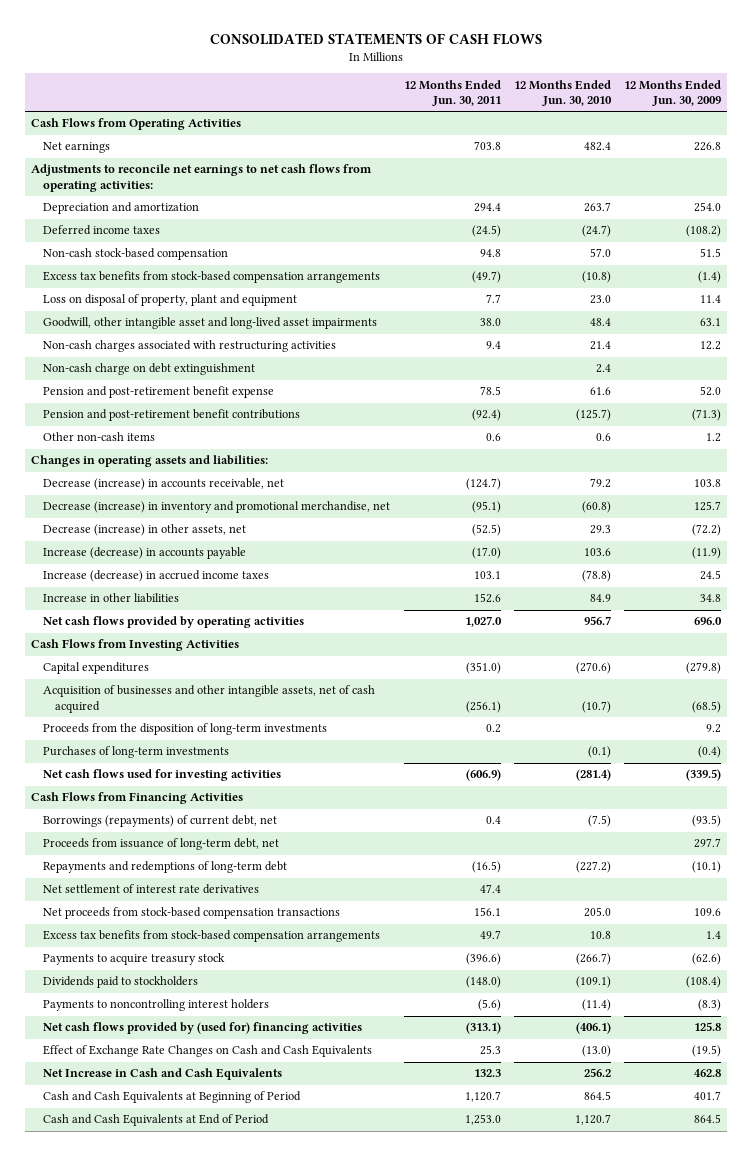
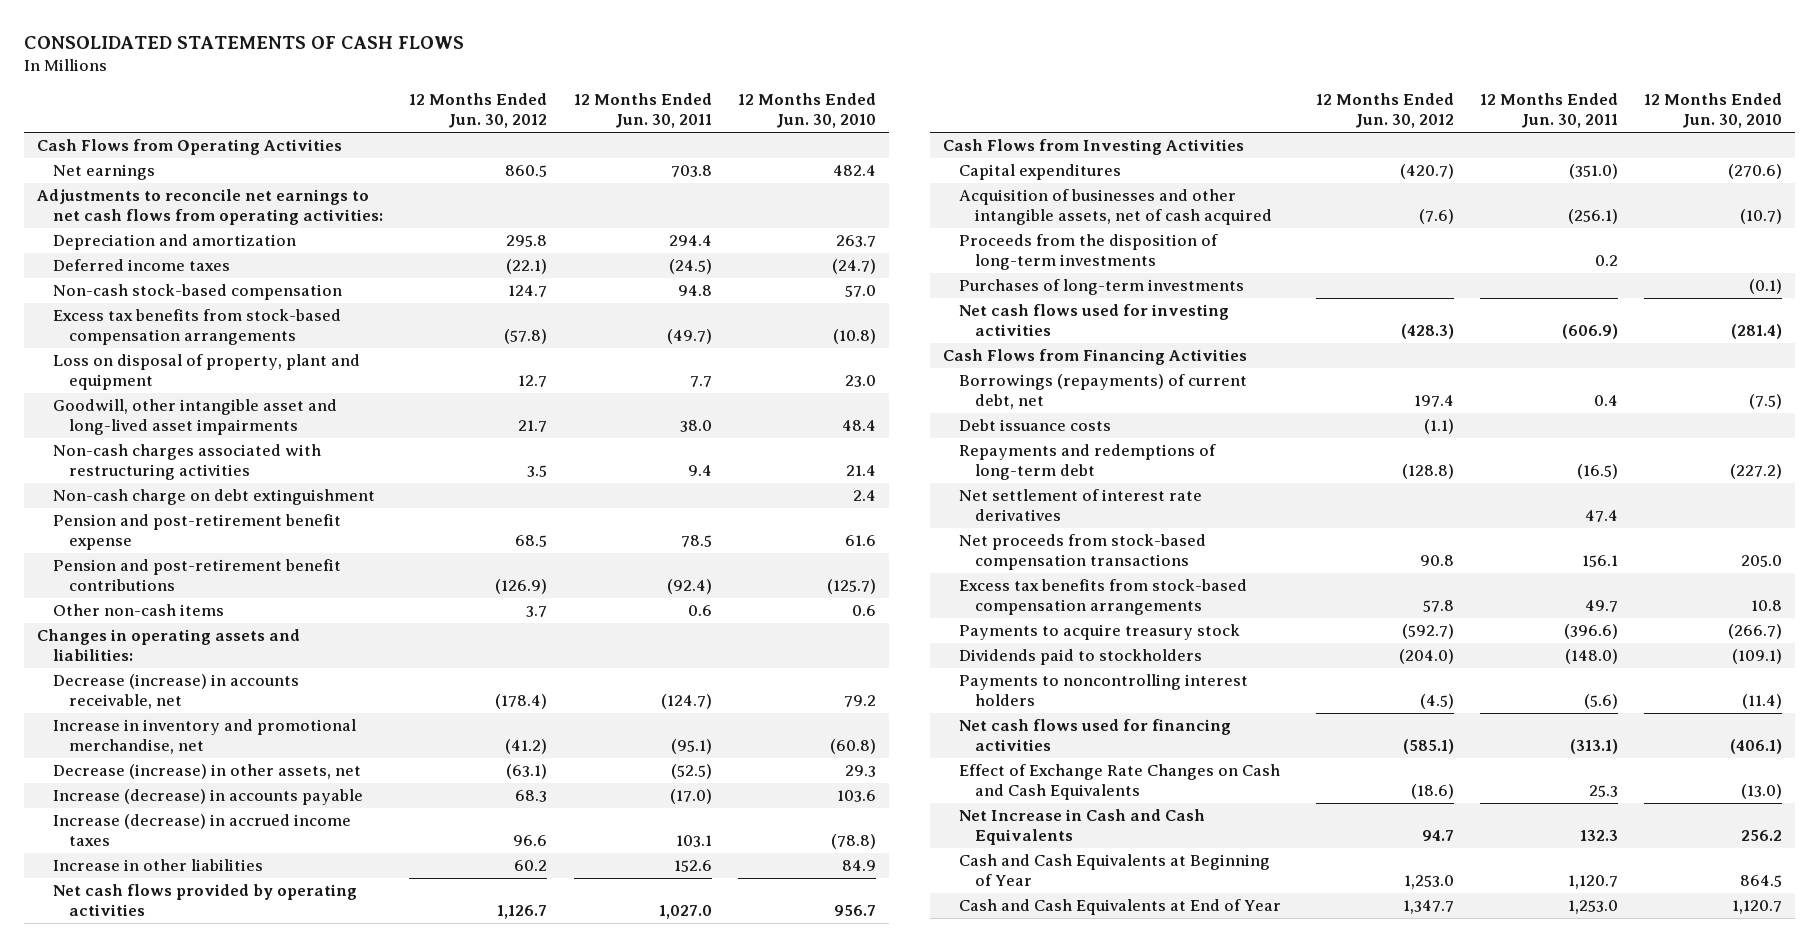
- | 12 Months Ended Jun. 30, 2011 | 12 Months Ended Jun. 30, 2010 | 12 Months Ended Jun. 30, 2009
+ | 12 Months Ended Jun. 30, 2012 | 12 Months Ended Jun. 30, 2011 | 12 Months Ended Jun. 30, 2010
- Decrease (increase) in inventory and promotional merchandise, net | (95.1) | (60.8) | 125.7
+ Increase in inventory and promotional merchandise, net | (41.2) | (95.1) | (60.8)
- Proceeds from issuance of long-term debt, net | | | 297.7
+ Debt issuance costs | (1.1) | |
- Net cash flows provided by (used for) financing activities | (313.1) | (406.1) | 125.8
+ Net cash flows used for financing activities | (585.1) | (313.1) | (406.1)
- Cash and Cash Equivalents at Beginning of Period | 1,120.7 | 864.5 | 401.7
- Cash and Cash Equivalents at End of Period | 1,253.0 | 1,120.7 | 864.5
+ Cash and Cash Equivalents at Beginning of Year | 1,253.0 | 1,120.7 | 864.5
+ Cash and Cash Equivalents at End of Year | 1,347.7 | 1,253.0 | 1,120.7

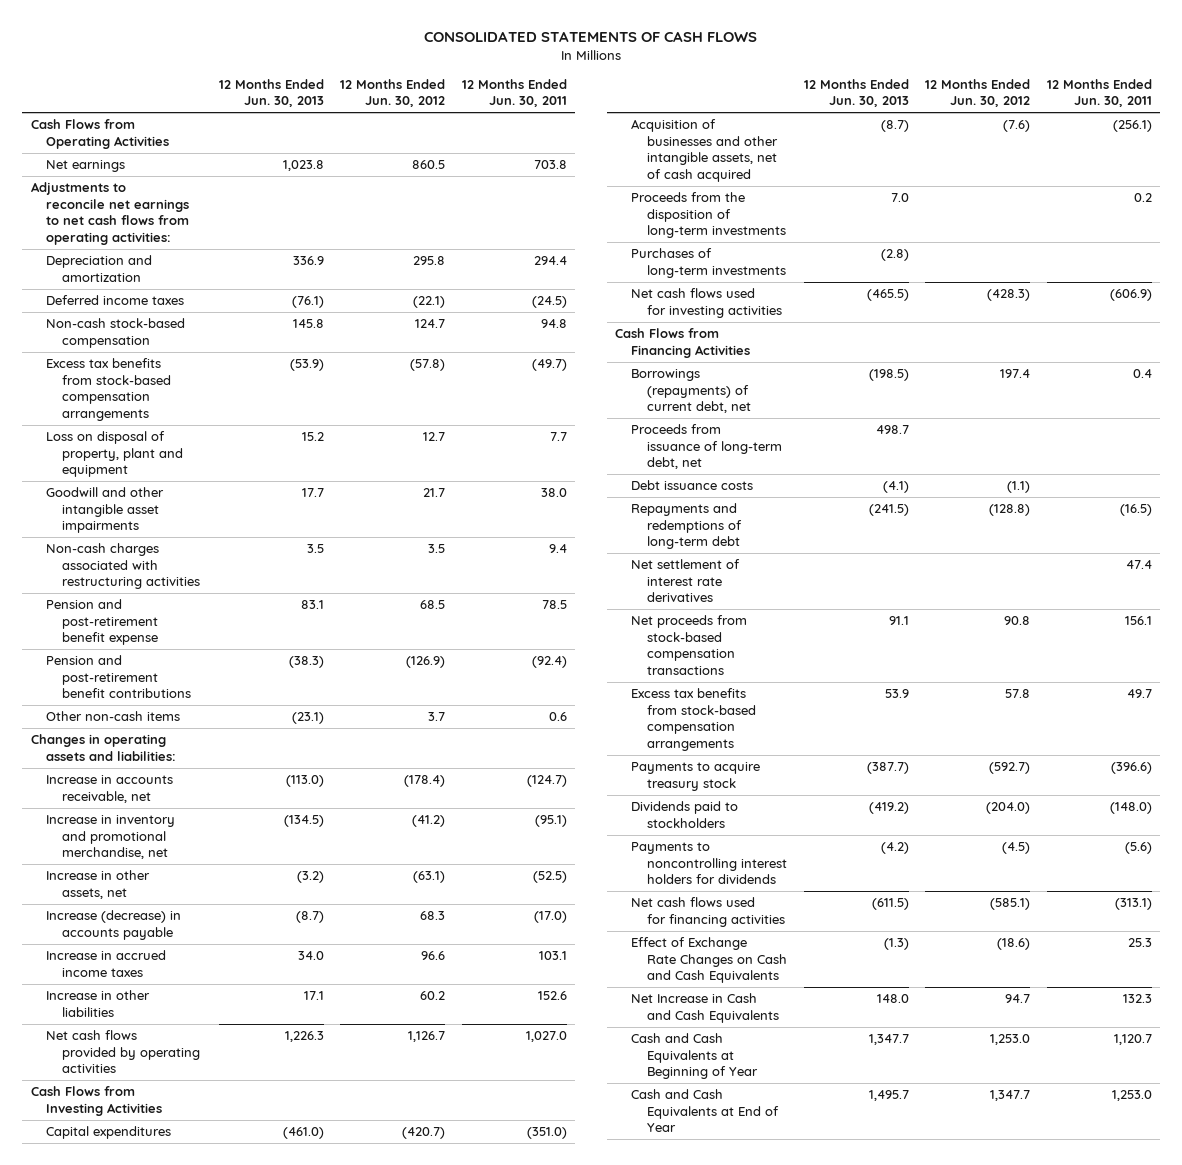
- | 12 Months Ended Jun. 30, 2012 | 12 Months Ended Jun. 30, 2011 | 12 Months Ended Jun. 30, 2010
+ | 12 Months Ended Jun. 30, 2013 | 12 Months Ended Jun. 30, 2012 | 12 Months Ended Jun. 30, 2011
- Goodwill, other intangible asset and long-lived asset impairments | 21.7 | 38.0 | 48.4
+ Goodwill and other intangible asset impairments | 17.7 | 21.7 | 38.0
- Non-cash charge on debt extinguishment | | | 2.4
- Decrease (increase) in accounts receivable, net | (178.4) | (124.7) | 79.2
+ Increase in accounts receivable, net | (113.0) | (178.4) | (124.7)
- Decrease (increase) in other assets, net | (63.1) | (52.5) | 29.3
+ Increase in other assets, net | (3.2) | (63.1) | (52.5)
- Increase (decrease) in accrued income taxes | 96.6 | 103.1 | (78.8)
+ Increase in accrued income taxes | 34.0 | 96.6 | 103.1
+ Proceeds from issuance of long-term debt, net | 498.7 | |
- Payments to noncontrolling interest holders | (4.5) | (5.6) | (11.4)
+ Payments to noncontrolling interest holders for dividends | (4.2) | (4.5) | (5.6)

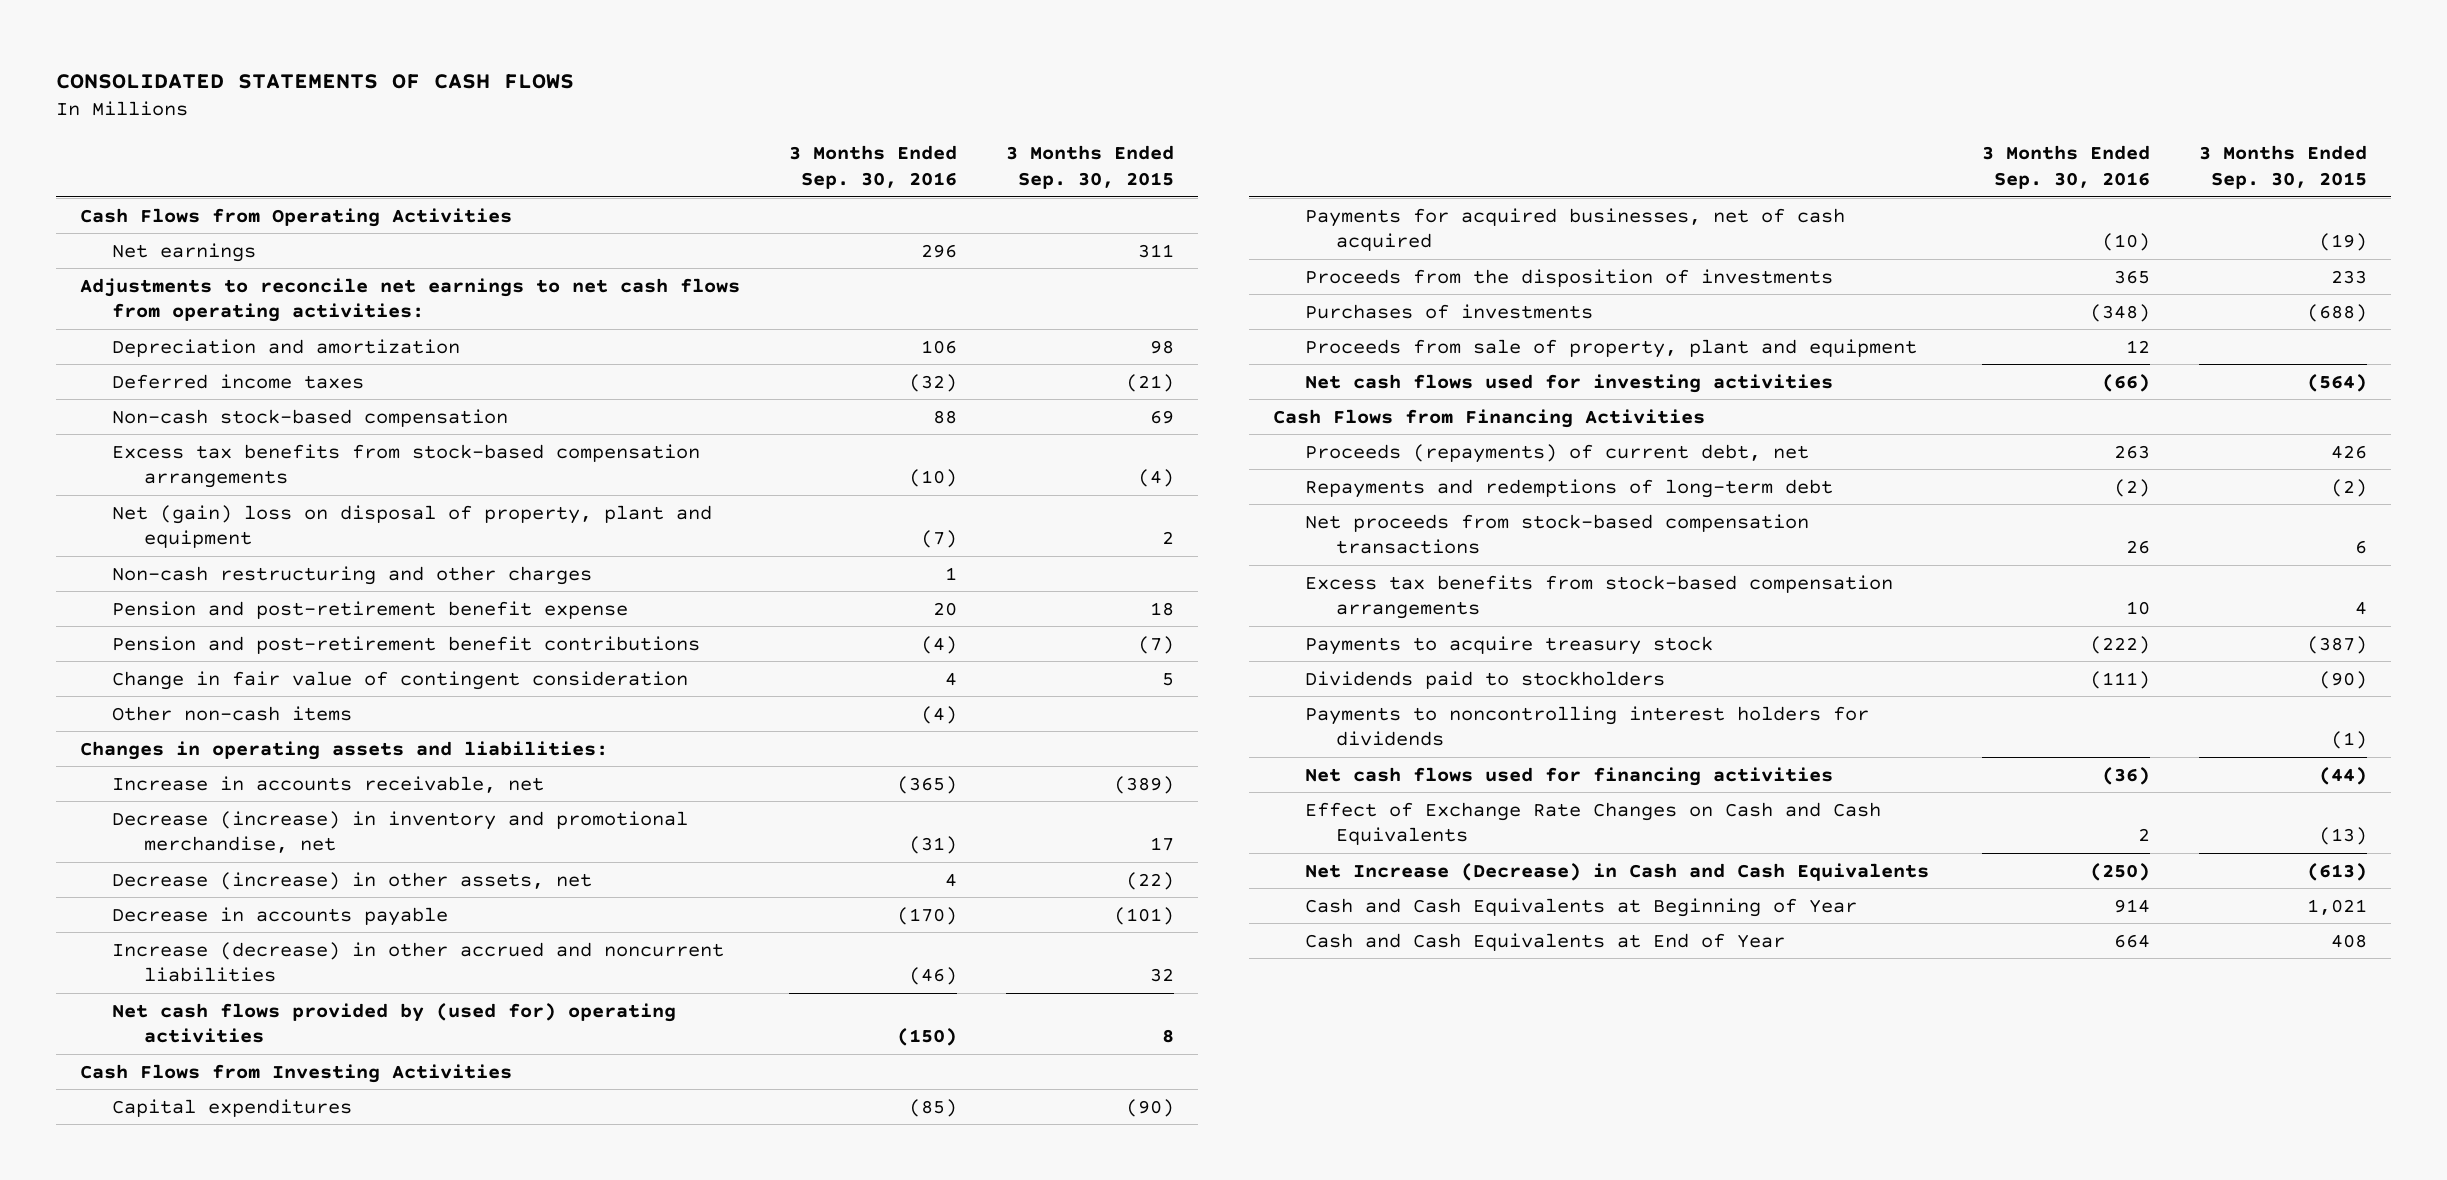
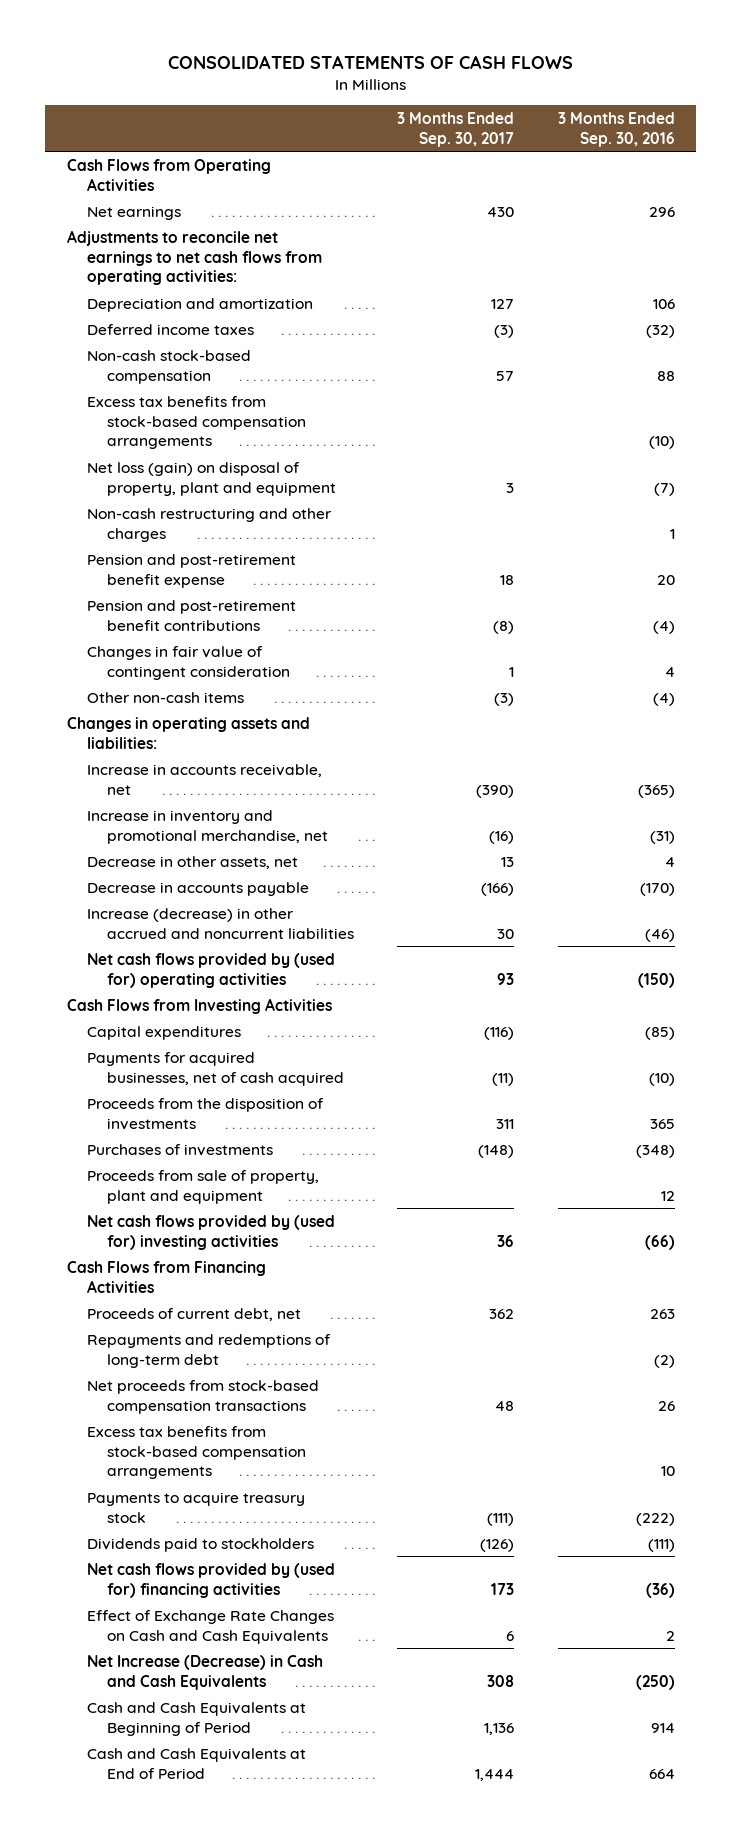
- | 3 Months Ended Sep. 30, 2016 | 3 Months Ended Sep. 30, 2015
+ | 3 Months Ended Sep. 30, 2017 | 3 Months Ended Sep. 30, 2016
- Net (gain) loss on disposal of property, plant and equipment | (7) | 2
+ Net loss (gain) on disposal of property, plant and equipment | 3 | (7)
- Change in fair value of contingent consideration | 4 | 5
+ Changes in fair value of contingent consideration | 1 | 4
- Decrease (increase) in inventory and promotional merchandise, net | (31) | 17
- Decrease (increase) in other assets, net | 4 | (22)
+ Increase in inventory and promotional merchandise, net | (16) | (31)
+ Decrease in other assets, net | 13 | 4
- Net cash flows used for investing activities | (66) | (564)
+ Net cash flows provided by (used for) investing activities | 36 | (66)
- Proceeds (repayments) of current debt, net | 263 | 426
+ Proceeds of current debt, net | 362 | 263
- Payments to noncontrolling interest holders for dividends | | (1)
- Net cash flows used for financing activities | (36) | (44)
+ Net cash flows provided by (used for) financing activities | 173 | (36)
- Cash and Cash Equivalents at Beginning of Year | 914 | 1,021
- Cash and Cash Equivalents at End of Year | 664 | 408
+ Cash and Cash Equivalents at Beginning of Period | 1,136 | 914
+ Cash and Cash Equivalents at End of Period | 1,444 | 664

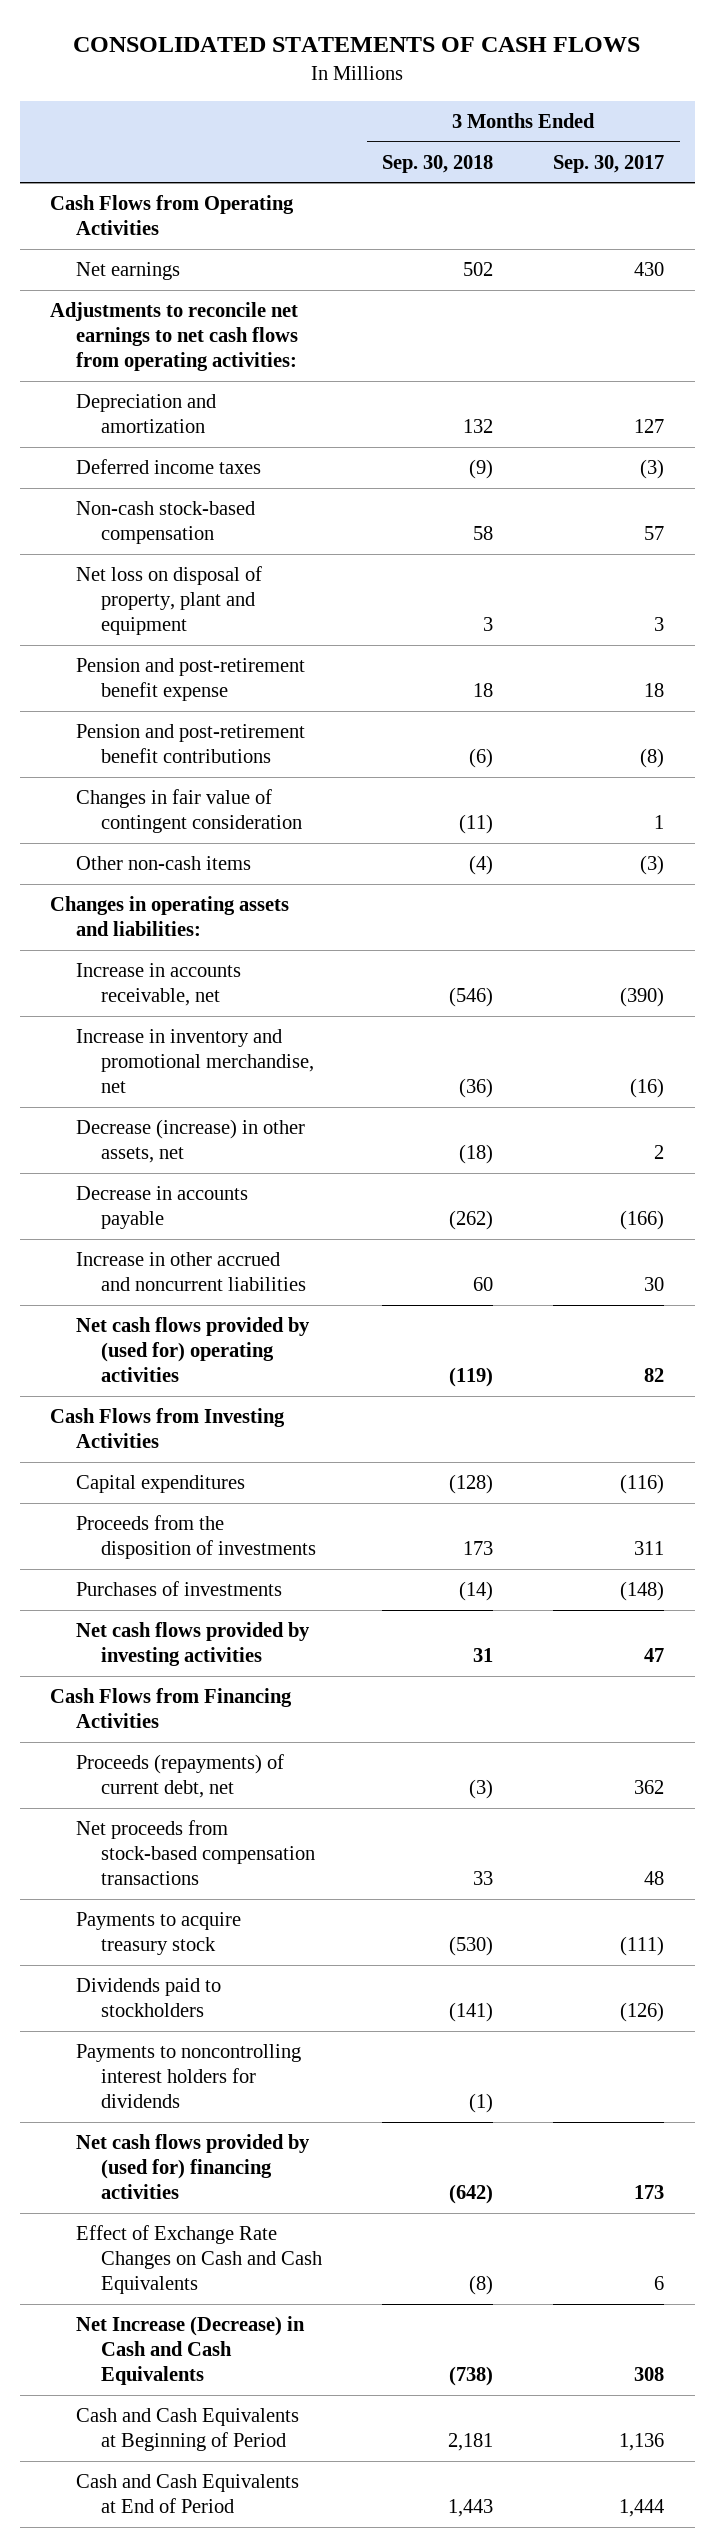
- | 3 Months Ended Sep. 30, 2017 | 3 Months Ended Sep. 30, 2016
+ | 3 Months Ended Sep. 30, 2018 | 3 Months Ended Sep. 30, 2017
- Excess tax benefits from stock-based compensation arrangements | | (10)
- Net loss (gain) on disposal of property, plant and equipment | 3 | (7)
- Non-cash restructuring and other charges | | 1
+ Net loss on disposal of property, plant and equipment | 3 | 3
- Decrease in other assets, net | 13 | 4
+ Decrease (increase) in other assets, net | (18) | 2
- Increase (decrease) in other accrued and noncurrent liabilities | 30 | (46)
- Net cash flows provided by (used for) operating activities | 93 | (150)
+ Increase in other accrued and noncurrent liabilities | 60 | 30
+ Net cash flows provided by (used for) operating activities | (119) | 82
- Payments for acquired businesses, net of cash acquired | (11) | (10)
- Proceeds from sale of property, plant and equipment | | 12
- Net cash flows provided by (used for) investing activities | 36 | (66)
+ Net cash flows provided by investing activities | 31 | 47
- Proceeds of current debt, net | 362 | 263
- Repayments and redemptions of long-term debt | | (2)
+ Proceeds (repayments) of current debt, net | (3) | 362
- Excess tax benefits from stock-based compensation arrangements | | 10
+ Payments to noncontrolling interest holders for dividends | (1) |

